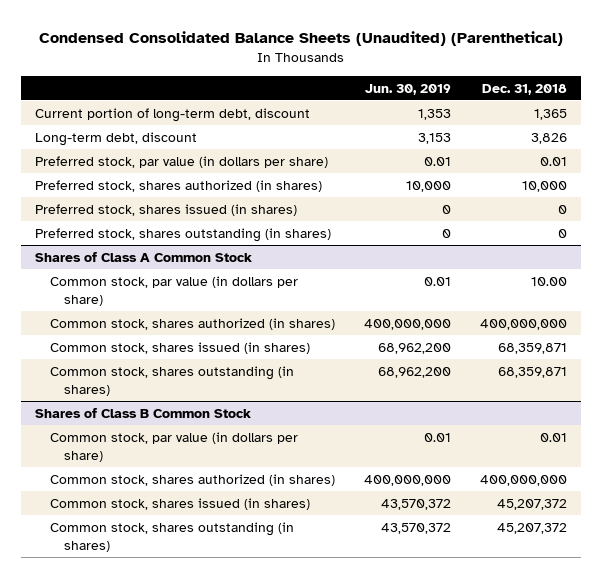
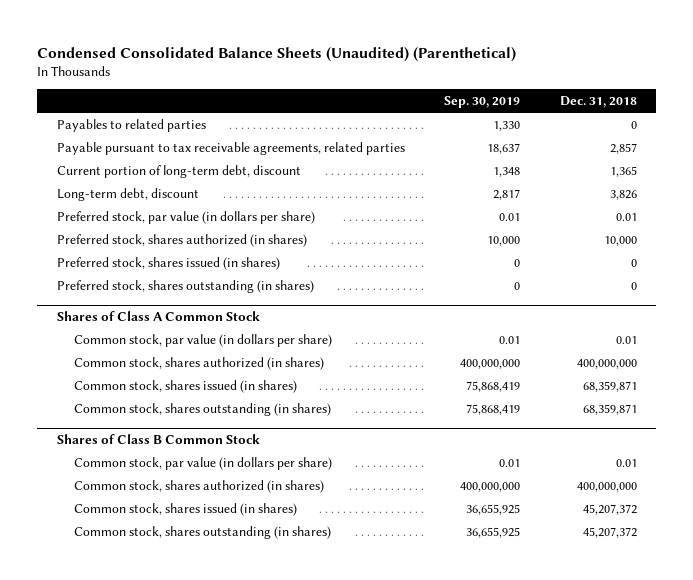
- | Jun. 30, 2019 | Dec. 31, 2018
+ | Sep. 30, 2019 | Dec. 31, 2018
+ Payables to related parties | 1,330 | 0
+ Payable pursuant to tax receivable agreements, related parties | 18,637 | 2,857
@ Shares of Class A Common Stock
- Common stock, par value (in dollars per share) | 0.01 | 10.00
+ Common stock, par value (in dollars per share) | 0.01 | 0.01

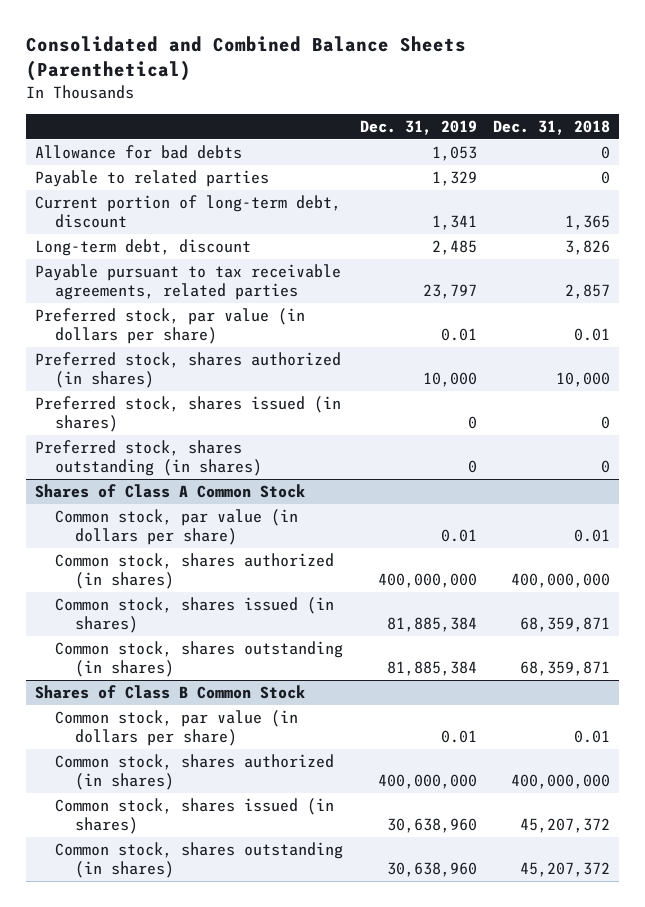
- Condensed Consolidated Balance Sheets (Unaudited) (Parenthetical)
+ Consolidated and Combined Balance Sheets (Parenthetical)
- | Sep. 30, 2019 | Dec. 31, 2018
+ | Dec. 31, 2019 | Dec. 31, 2018
- Payables to related parties | 1,330 | 0
+ Allowance for bad debts | 1,053 | 0
+ Payable to related parties | 1,329 | 0
moved down: Payable pursuant to tax receivable agreements, related parties | 23,797 | 2,857

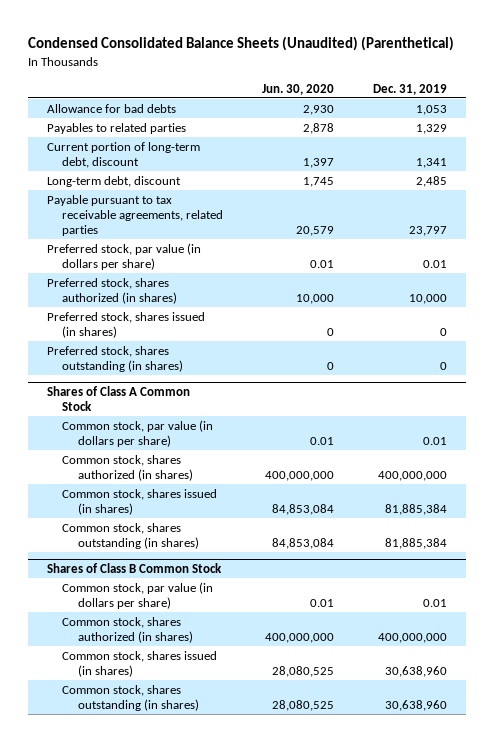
- Consolidated and Combined Balance Sheets (Parenthetical)
+ Condensed Consolidated Balance Sheets (Unaudited) (Parenthetical)
- | Dec. 31, 2019 | Dec. 31, 2018
+ | Jun. 30, 2020 | Dec. 31, 2019
- Payable to related parties | 1,329 | 0
+ Payables to related parties | 2,878 | 1,329

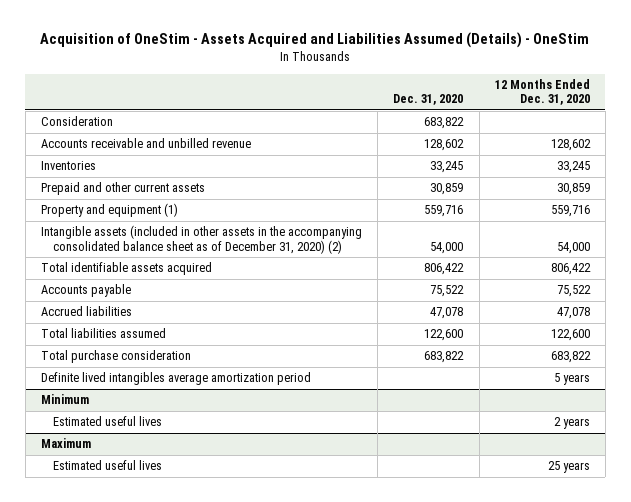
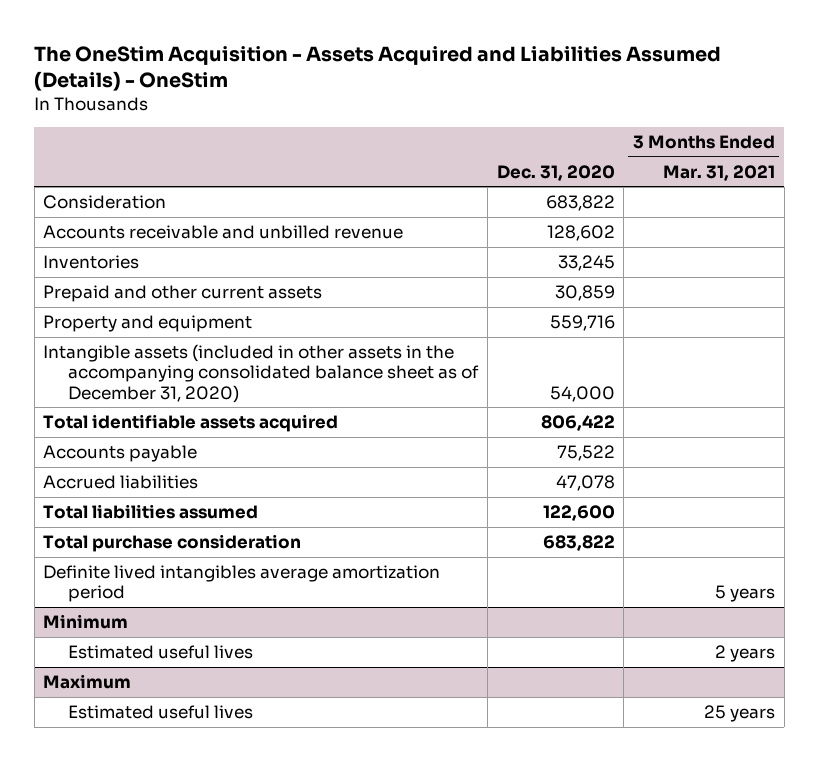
- Acquisition of OneStim - Assets Acquired and Liabilities Assumed (Details) - OneStim
+ The OneStim Acquisition - Assets Acquired and Liabilities Assumed (Details) - OneStim
- | Dec. 31, 2020 | 12 Months Ended Dec. 31, 2020
+ | Dec. 31, 2020 | 3 Months Ended Mar. 31, 2021
- Property and equipment (1) | 559,716 | 559,716
- Intangible assets (included in other assets in the accompanying consolidated balance sheet as of December 31, 2020) (2) | 54,000 | 54,000
+ Property and equipment | 559,716 |
+ Intangible assets (included in other assets in the accompanying consolidated balance sheet as of December 31, 2020) | 54,000 |

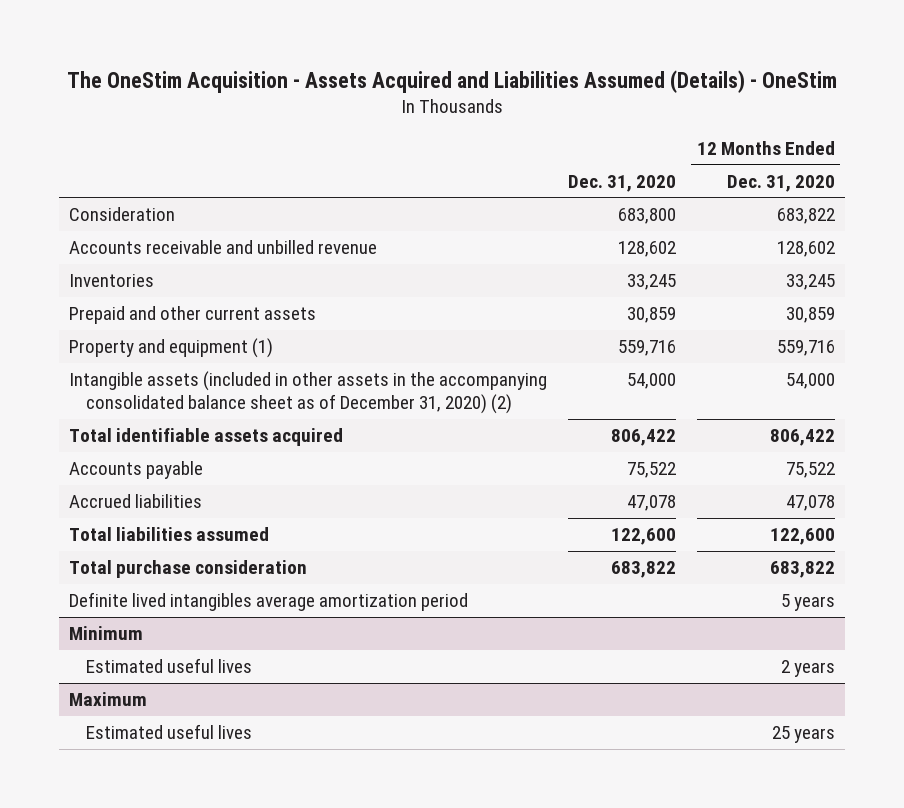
- | Dec. 31, 2020 | 3 Months Ended Mar. 31, 2021
+ | Dec. 31, 2020 | 12 Months Ended Dec. 31, 2020
- Consideration | 683,822 |
+ Consideration | 683,800 | 683,822
- Property and equipment | 559,716 |
- Intangible assets (included in other assets in the accompanying consolidated balance sheet as of December 31, 2020) | 54,000 |
+ Property and equipment (1) | 559,716 | 559,716
+ Intangible assets (included in other assets in the accompanying consolidated balance sheet as of December 31, 2020) (2) | 54,000 | 54,000

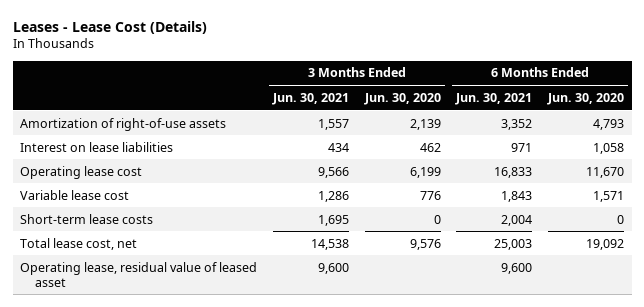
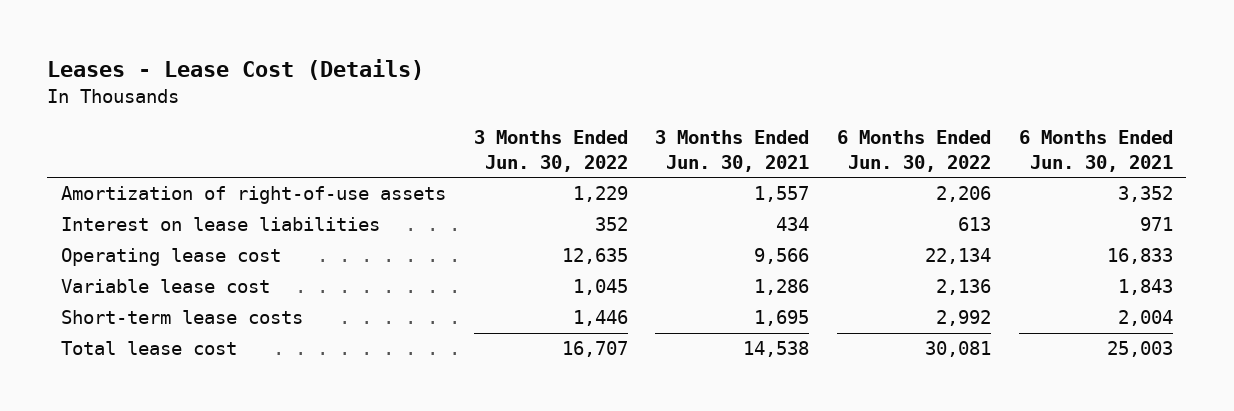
- | 3 Months Ended Jun. 30, 2021 | 3 Months Ended Jun. 30, 2020 | 6 Months Ended Jun. 30, 2021 | 6 Months Ended Jun. 30, 2020
+ | 3 Months Ended Jun. 30, 2022 | 3 Months Ended Jun. 30, 2021 | 6 Months Ended Jun. 30, 2022 | 6 Months Ended Jun. 30, 2021
- Total lease cost, net | 14,538 | 9,576 | 25,003 | 19,092
- Operating lease, residual value of leased asset | 9,600 | | 9,600 |
+ Total lease cost | 16,707 | 14,538 | 30,081 | 25,003

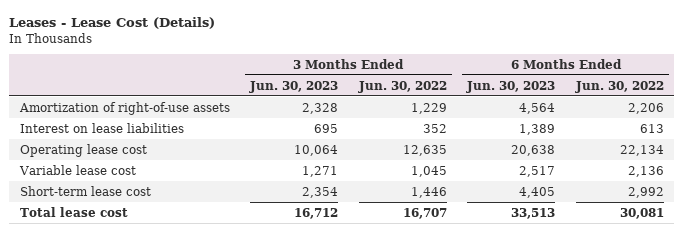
- | 3 Months Ended Jun. 30, 2022 | 3 Months Ended Jun. 30, 2021 | 6 Months Ended Jun. 30, 2022 | 6 Months Ended Jun. 30, 2021
+ | 3 Months Ended Jun. 30, 2023 | 3 Months Ended Jun. 30, 2022 | 6 Months Ended Jun. 30, 2023 | 6 Months Ended Jun. 30, 2022
- Short-term lease costs | 1,446 | 1,695 | 2,992 | 2,004
+ Short-term lease cost | 2,354 | 1,446 | 4,405 | 2,992

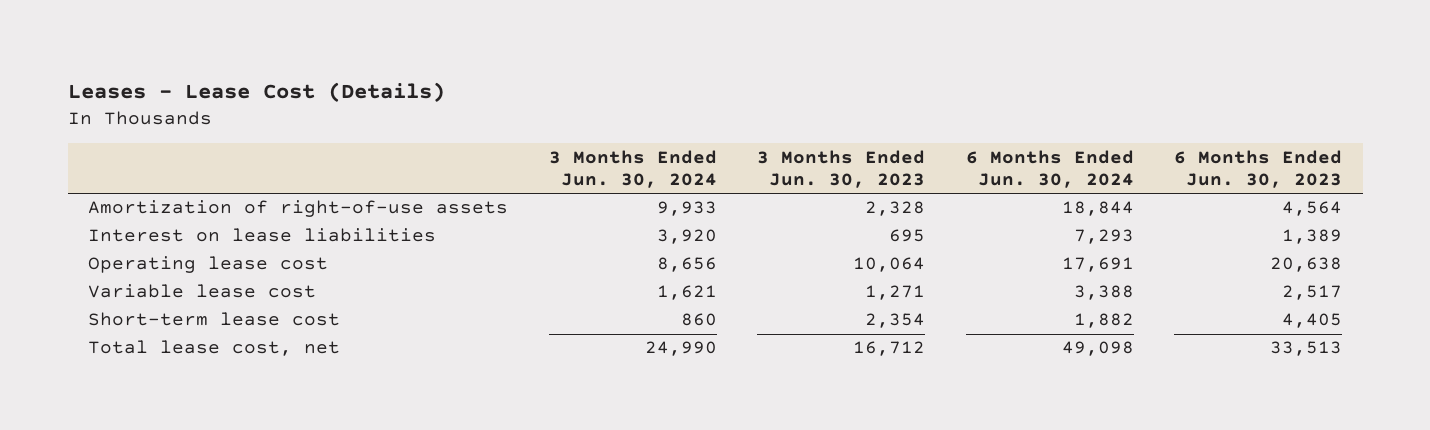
- | 3 Months Ended Jun. 30, 2023 | 3 Months Ended Jun. 30, 2022 | 6 Months Ended Jun. 30, 2023 | 6 Months Ended Jun. 30, 2022
+ | 3 Months Ended Jun. 30, 2024 | 3 Months Ended Jun. 30, 2023 | 6 Months Ended Jun. 30, 2024 | 6 Months Ended Jun. 30, 2023
- Total lease cost | 16,712 | 16,707 | 33,513 | 30,081
+ Total lease cost, net | 24,990 | 16,712 | 49,098 | 33,513

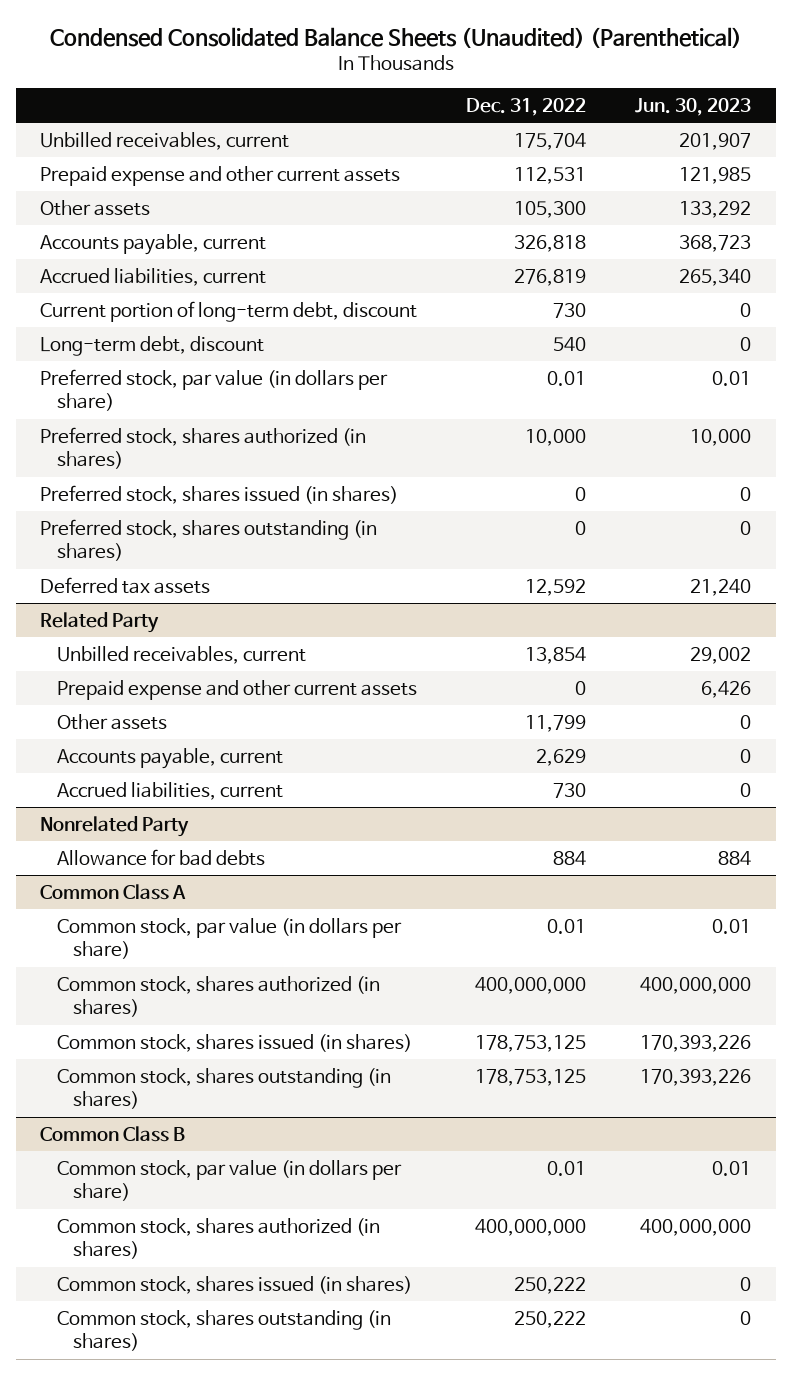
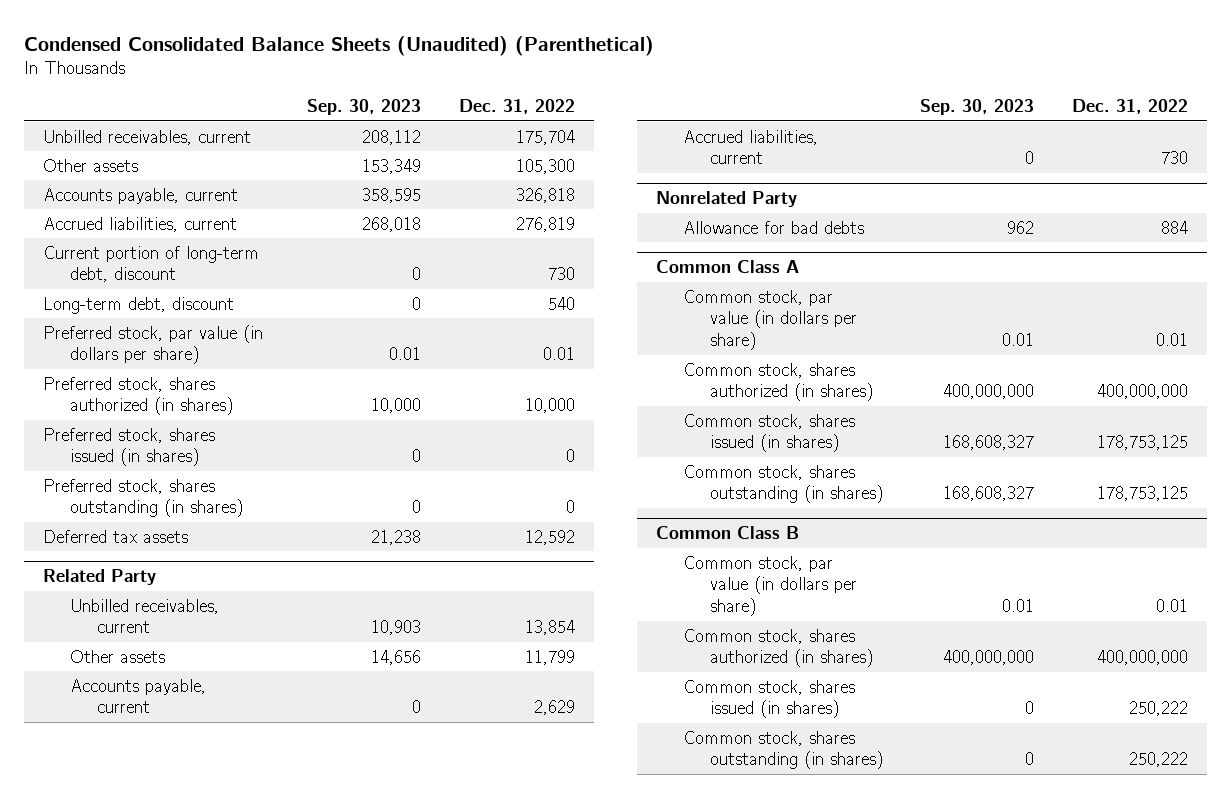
- | Dec. 31, 2022 | Jun. 30, 2023
+ | Sep. 30, 2023 | Dec. 31, 2022
- Prepaid expense and other current assets | 112,531 | 121,985
@ Related Party
- Prepaid expense and other current assets | 0 | 6,426

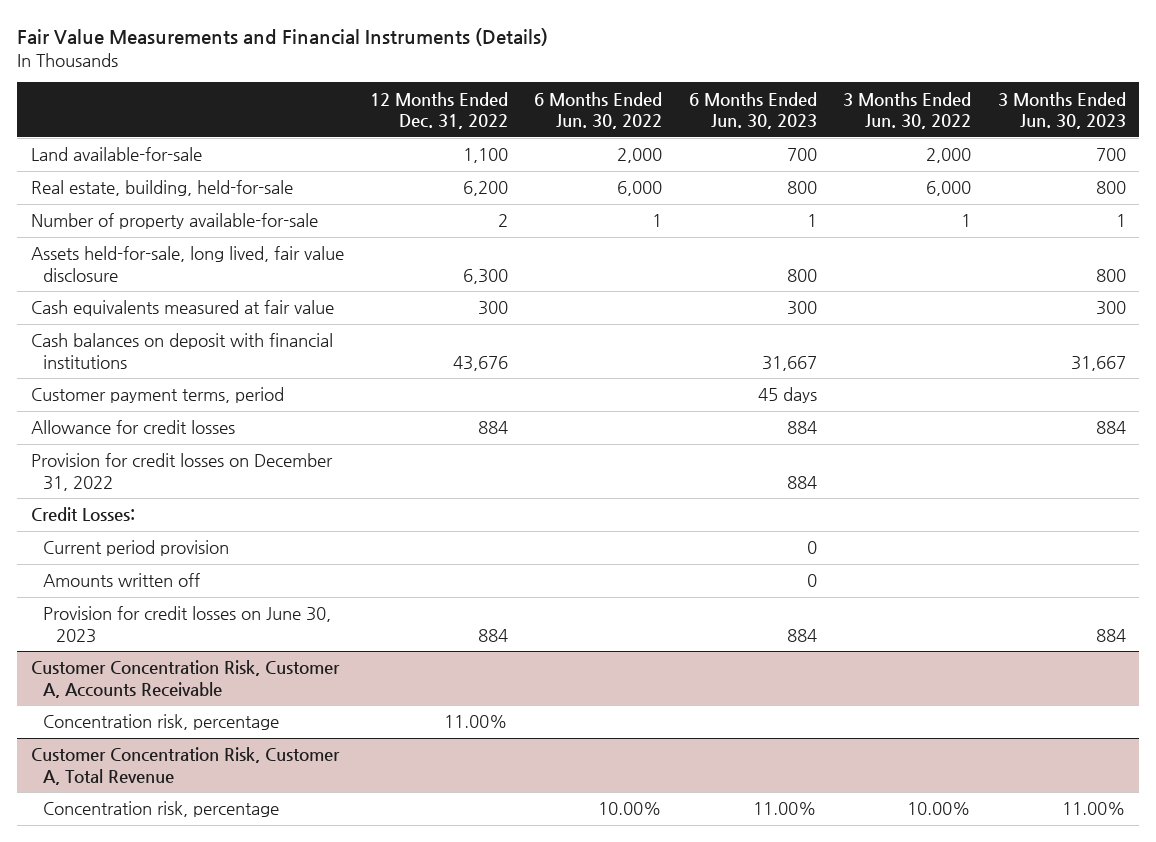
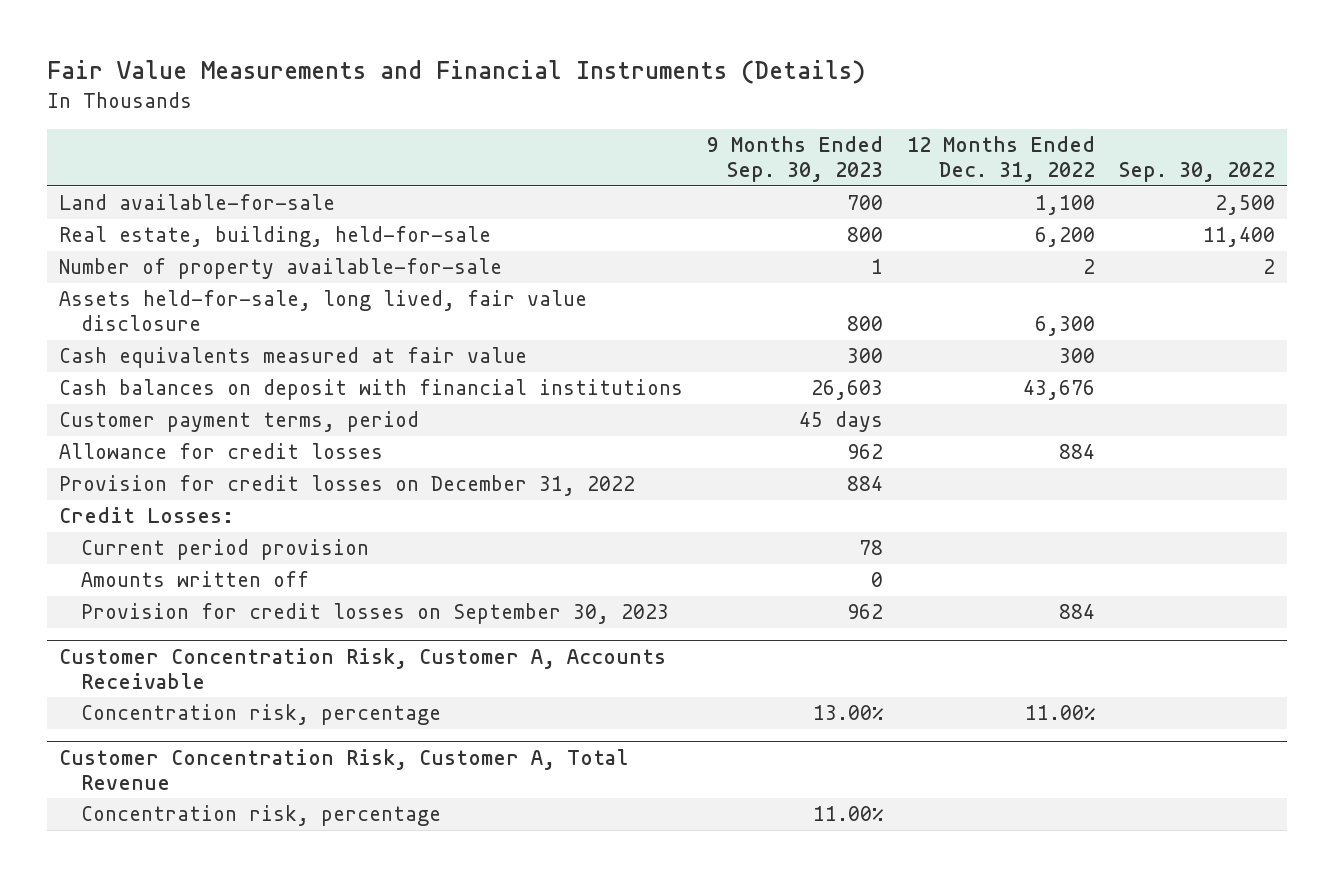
- | 12 Months Ended Dec. 31, 2022 | 6 Months Ended Jun. 30, 2022 | 6 Months Ended Jun. 30, 2023 | 3 Months Ended Jun. 30, 2022 | 3 Months Ended Jun. 30, 2023
+ | 9 Months Ended Sep. 30, 2023 | 12 Months Ended Dec. 31, 2022 | Sep. 30, 2022
- Provision for credit losses on June 30, 2023 | 884 | | 884 | | 884
+ Provision for credit losses on September 30, 2023 | 962 | 884 |

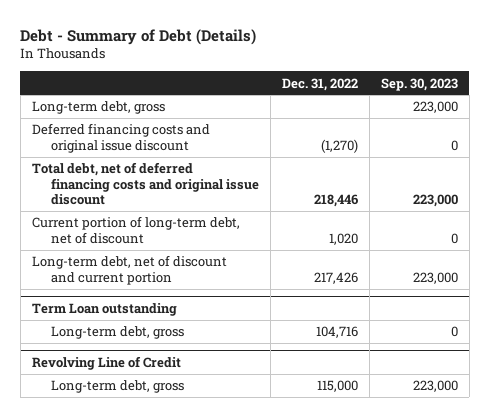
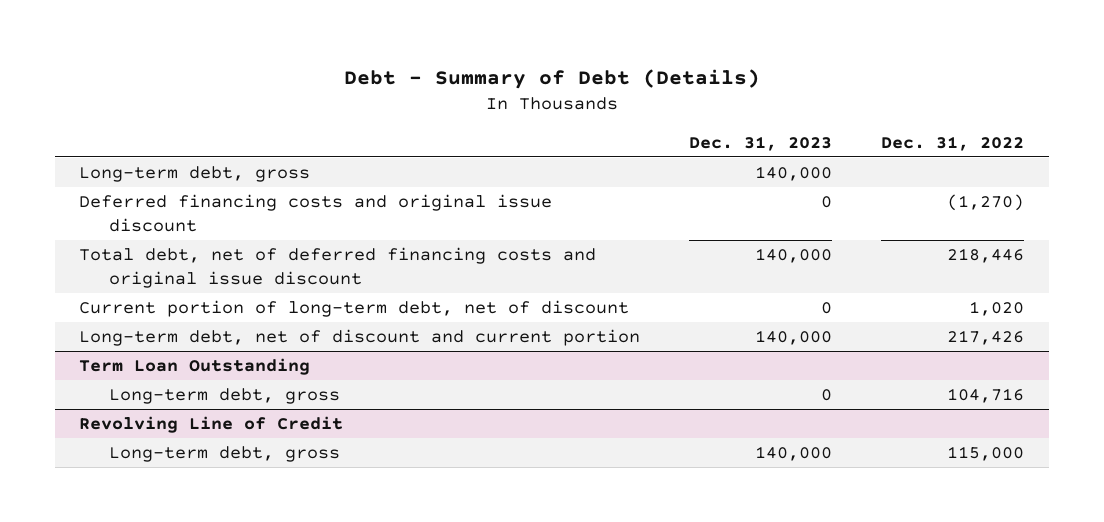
- | Dec. 31, 2022 | Sep. 30, 2023
+ | Dec. 31, 2023 | Dec. 31, 2022
- Term Loan outstanding
+ Term Loan Outstanding

